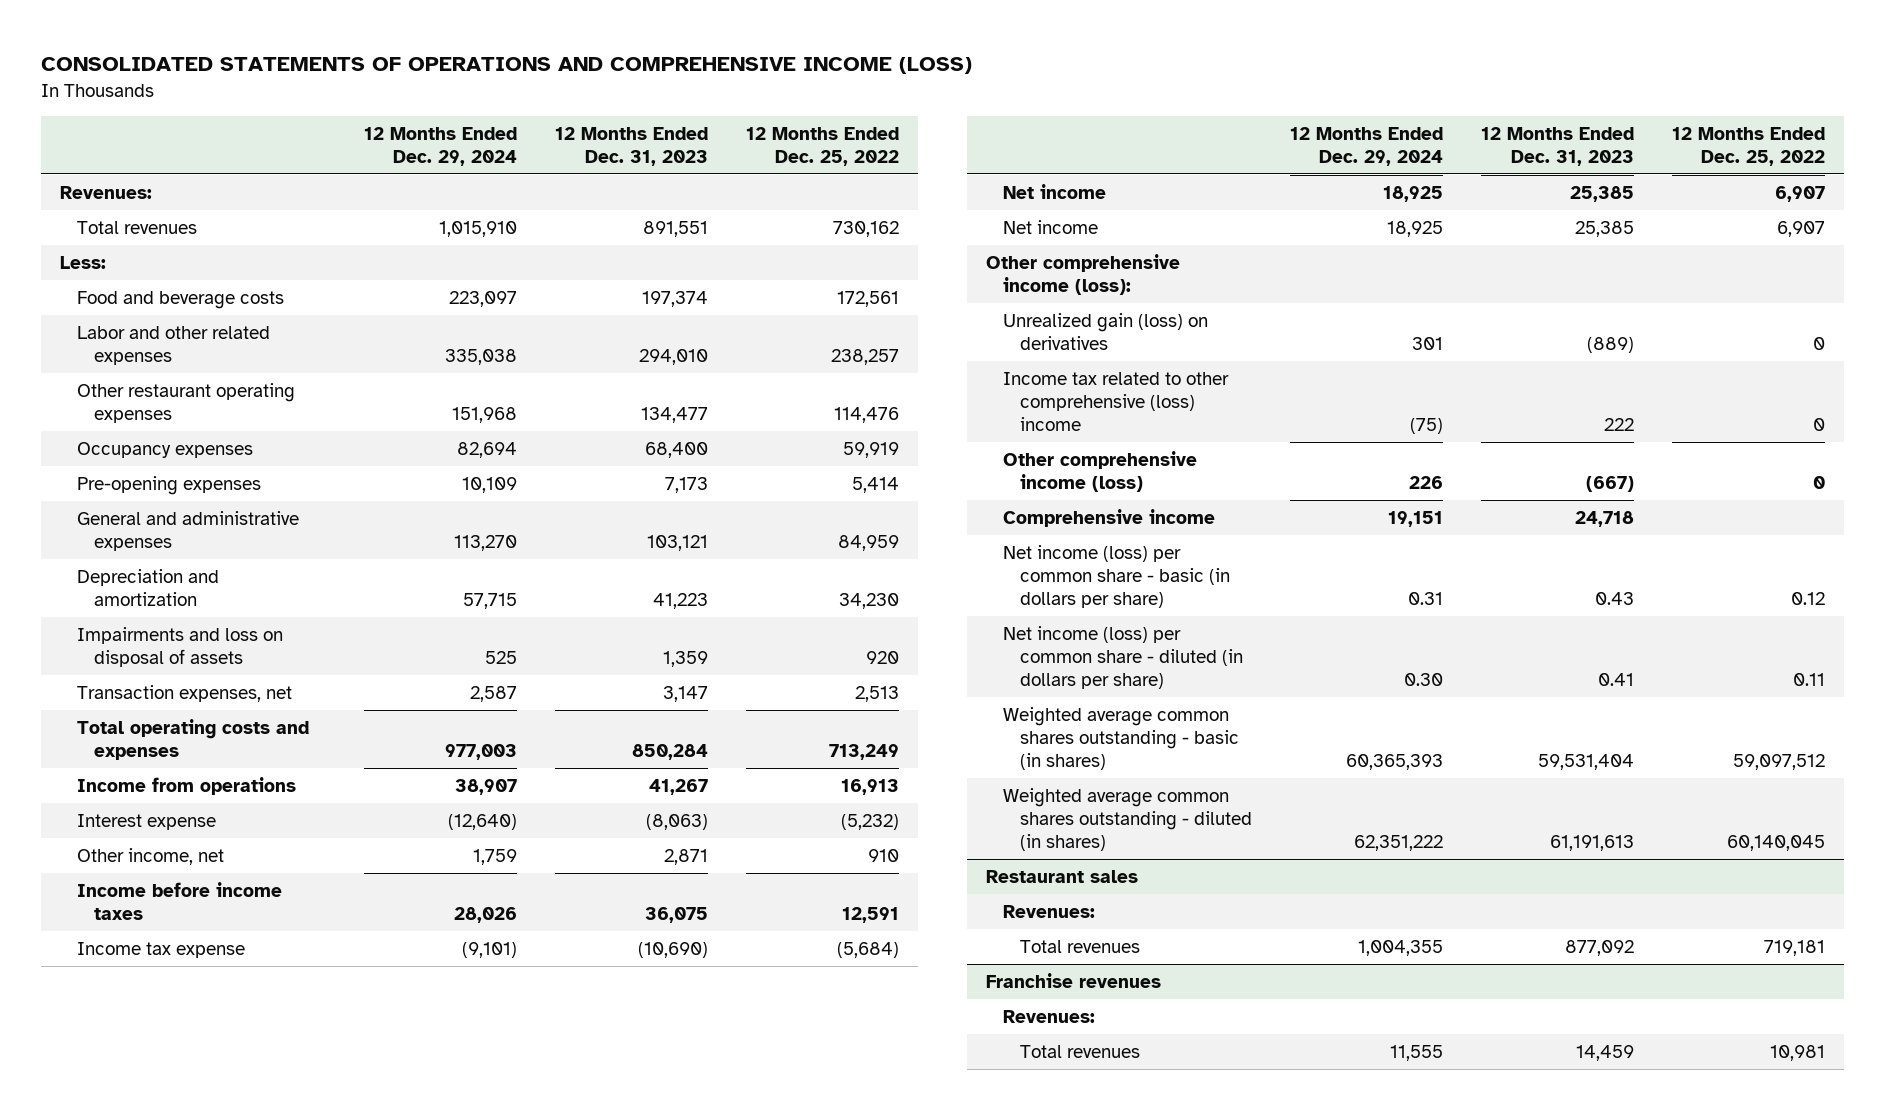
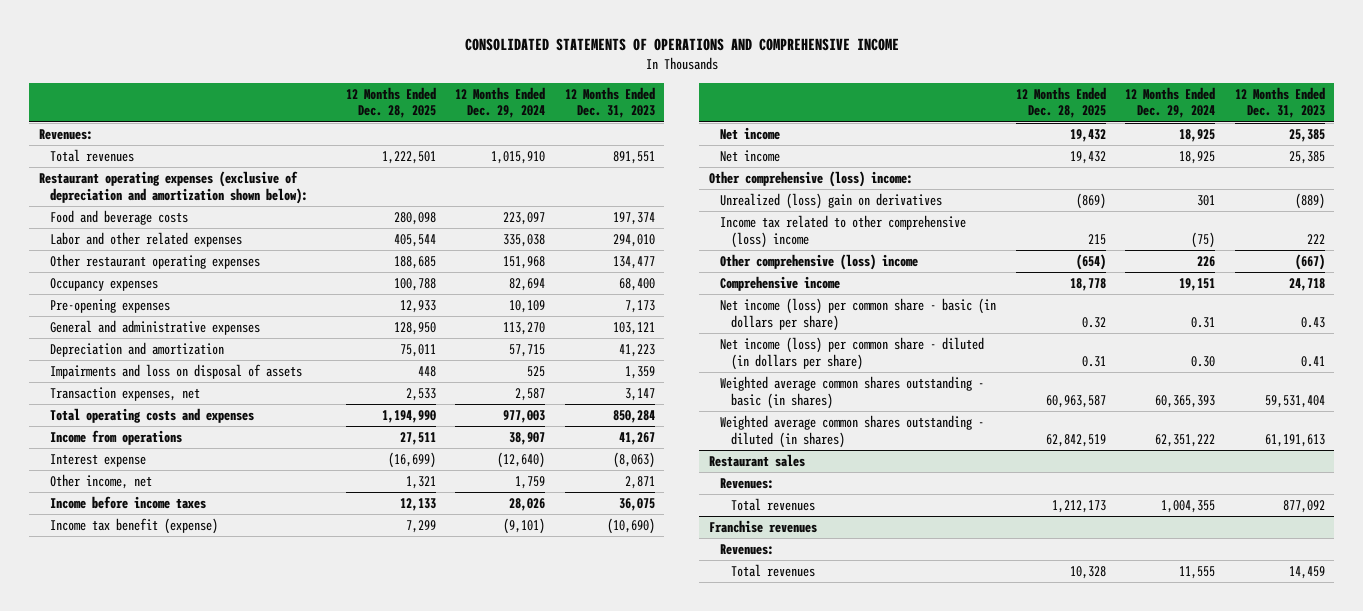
- CONSOLIDATED STATEMENTS OF OPERATIONS AND COMPREHENSIVE INCOME (LOSS)
+ CONSOLIDATED STATEMENTS OF OPERATIONS AND COMPREHENSIVE INCOME
- | 12 Months Ended Dec. 29, 2024 | 12 Months Ended Dec. 31, 2023 | 12 Months Ended Dec. 25, 2022
+ | 12 Months Ended Dec. 28, 2025 | 12 Months Ended Dec. 29, 2024 | 12 Months Ended Dec. 31, 2023
- Less:
+ Restaurant operating expenses (exclusive of depreciation and amortization shown below):
- Income tax expense | (9,101) | (10,690) | (5,684)
+ Income tax benefit (expense) | 7,299 | (9,101) | (10,690)
- Other comprehensive income (loss):
- Unrealized gain (loss) on derivatives | 301 | (889) | 0
+ Other comprehensive (loss) income:
+ Unrealized (loss) gain on derivatives | (869) | 301 | (889)
- Other comprehensive income (loss) | 226 | (667) | 0
+ Other comprehensive (loss) income | (654) | 226 | (667)

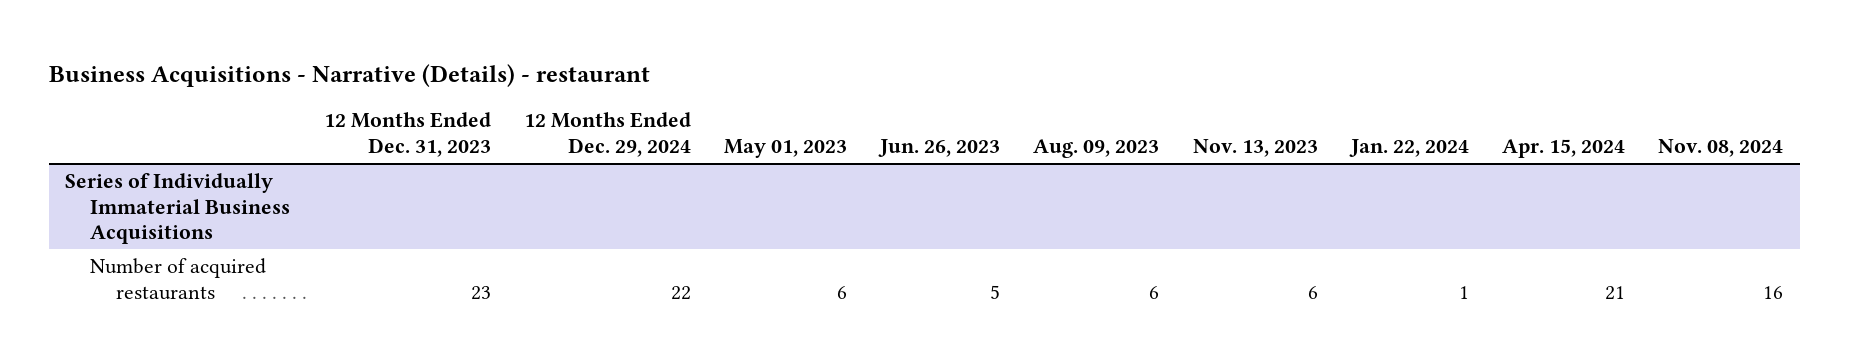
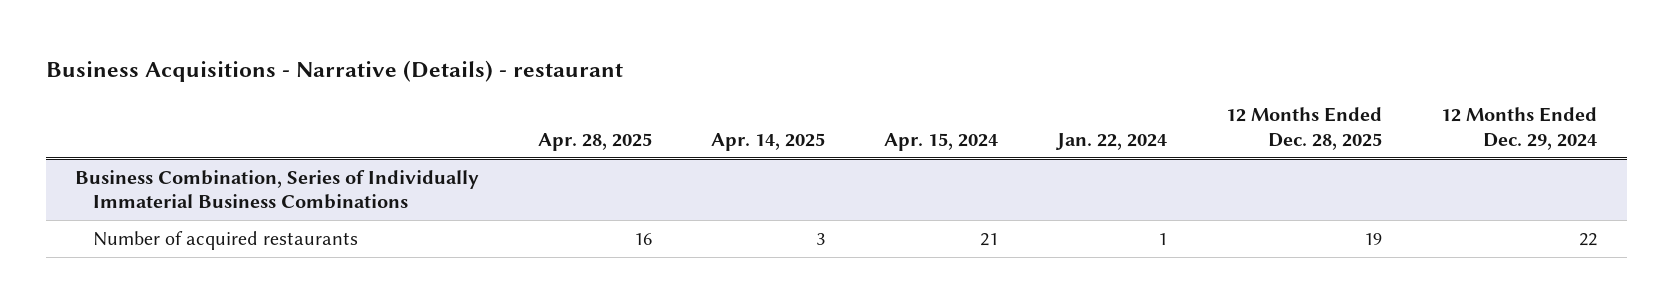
- | 12 Months Ended Dec. 31, 2023 | 12 Months Ended Dec. 29, 2024 | May 01, 2023 | Jun. 26, 2023 | Aug. 09, 2023 | Nov. 13, 2023 | Jan. 22, 2024 | Apr. 15, 2024 | Nov. 08, 2024
+ | Apr. 28, 2025 | Apr. 14, 2025 | Apr. 15, 2024 | Jan. 22, 2024 | 12 Months Ended Dec. 28, 2025 | 12 Months Ended Dec. 29, 2024
- Series of Individually Immaterial Business Acquisitions
+ Business Combination, Series of Individually Immaterial Business Combinations

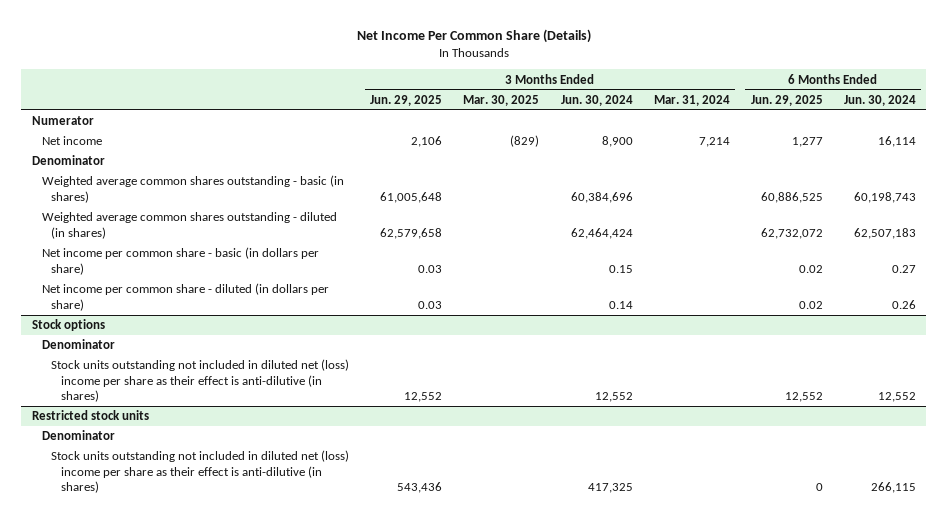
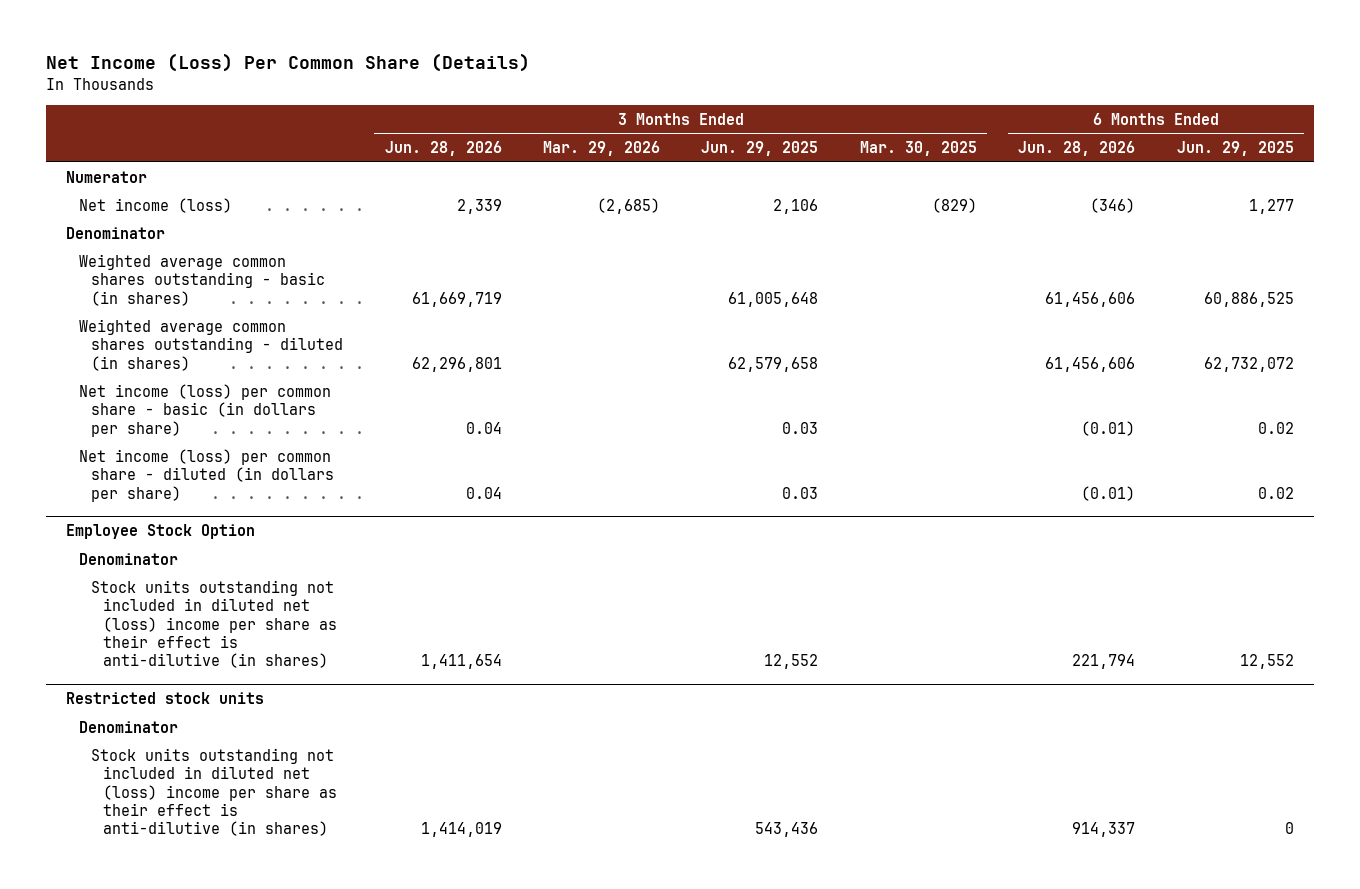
- Net Income Per Common Share (Details)
+ Net Income (Loss) Per Common Share (Details)
- | 3 Months Ended Jun. 29, 2025 | 3 Months Ended Mar. 30, 2025 | 3 Months Ended Jun. 30, 2024 | 3 Months Ended Mar. 31, 2024 | 6 Months Ended Jun. 29, 2025 | 6 Months Ended Jun. 30, 2024
+ | 3 Months Ended Jun. 28, 2026 | 3 Months Ended Mar. 29, 2026 | 3 Months Ended Jun. 29, 2025 | 3 Months Ended Mar. 30, 2025 | 6 Months Ended Jun. 28, 2026 | 6 Months Ended Jun. 29, 2025
- Net income | 2,106 | (829) | 8,900 | 7,214 | 1,277 | 16,114
+ Net income (loss) | 2,339 | (2,685) | 2,106 | (829) | (346) | 1,277
- Net income per common share - basic (in dollars per share) | 0.03 | | 0.15 | | 0.02 | 0.27
- Net income per common share - diluted (in dollars per share) | 0.03 | | 0.14 | | 0.02 | 0.26
- Stock options
+ Net income (loss) per common share - basic (in dollars per share) | 0.04 | | 0.03 | | (0.01) | 0.02
+ Net income (loss) per common share - diluted (in dollars per share) | 0.04 | | 0.03 | | (0.01) | 0.02
+ Employee Stock Option

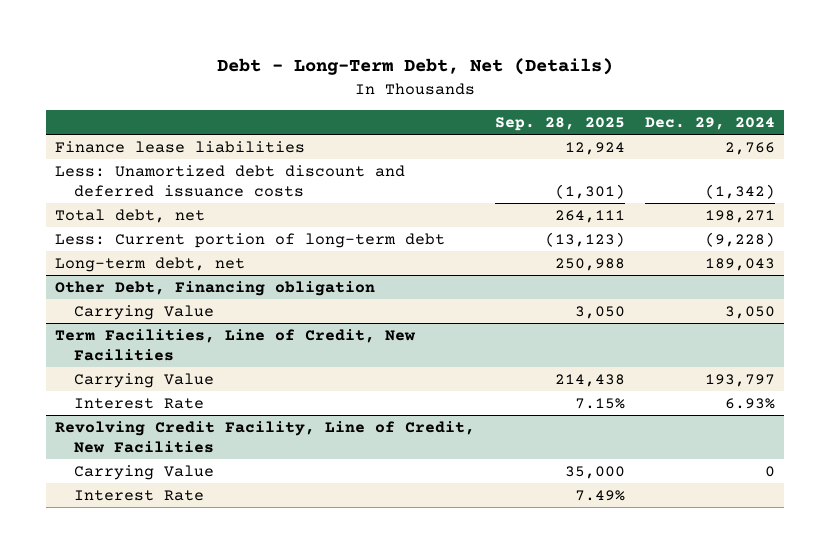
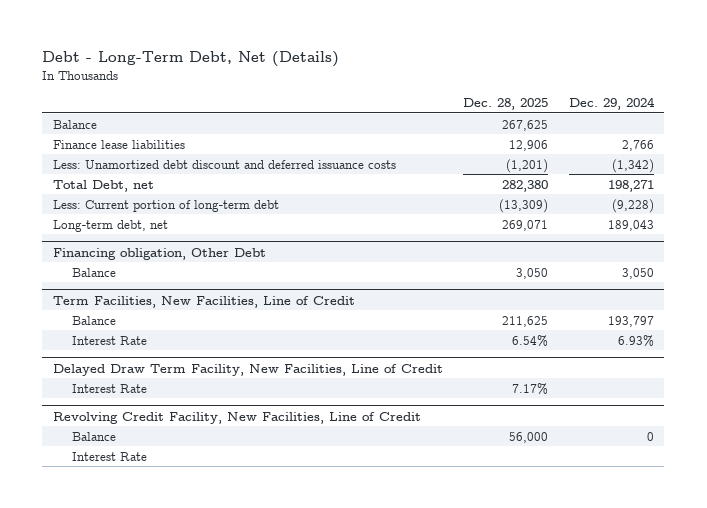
- | Sep. 28, 2025 | Dec. 29, 2024
+ | Dec. 28, 2025 | Dec. 29, 2024
+ Balance | 267,625 |
- Total debt, net | 264,111 | 198,271
+ Total Debt, net | 282,380 | 198,271
- Other Debt, Financing obligation
- Carrying Value | 3,050 | 3,050
- Term Facilities, Line of Credit, New Facilities
- Carrying Value | 214,438 | 193,797
+ Financing obligation, Other Debt
+ Balance | 3,050 | 3,050
+ Term Facilities, New Facilities, Line of Credit
+ Balance | 211,625 | 193,797
- Revolving Credit Facility, Line of Credit, New Facilities
- Carrying Value | 35,000 | 0
+ Delayed Draw Term Facility, New Facilities, Line of Credit
+ Revolving Credit Facility, New Facilities, Line of Credit
+ Balance | 56,000 | 0
+ Interest Rate

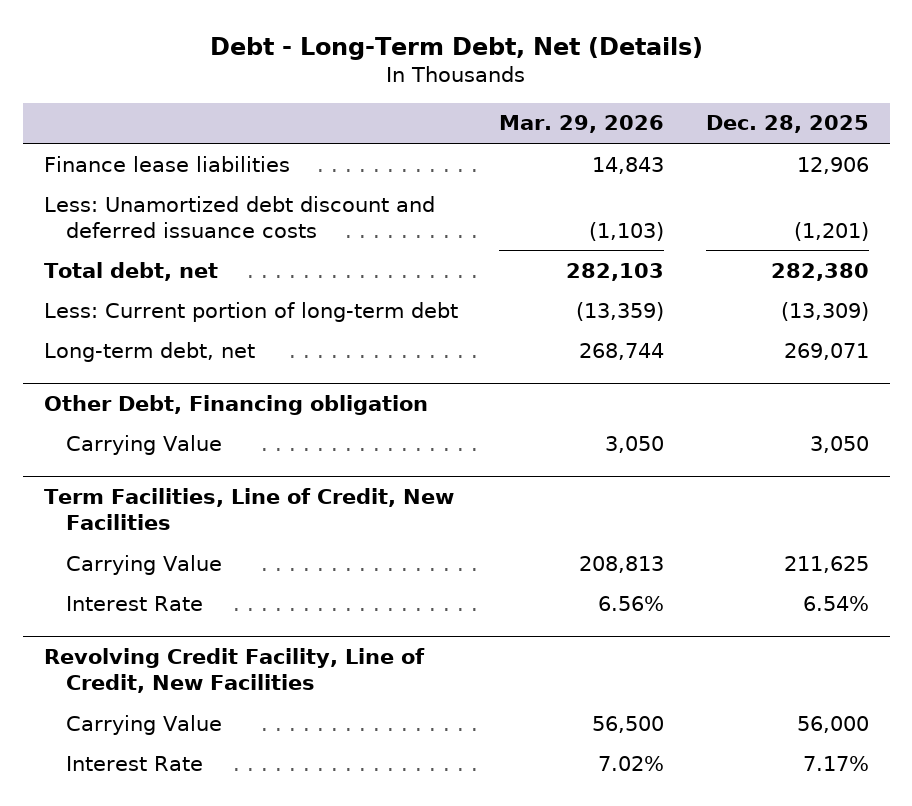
- | Dec. 28, 2025 | Dec. 29, 2024
+ | Mar. 29, 2026 | Dec. 28, 2025
- Balance | 267,625 |
- Total Debt, net | 282,380 | 198,271
+ Total debt, net | 282,103 | 282,380
- Financing obligation, Other Debt
- Balance | 3,050 | 3,050
- Term Facilities, New Facilities, Line of Credit
- Balance | 211,625 | 193,797
+ Other Debt, Financing obligation
+ Carrying Value | 3,050 | 3,050
+ Term Facilities, Line of Credit, New Facilities
+ Carrying Value | 208,813 | 211,625
- Delayed Draw Term Facility, New Facilities, Line of Credit
+ Revolving Credit Facility, Line of Credit, New Facilities
+ Carrying Value | 56,500 | 56,000
- Revolving Credit Facility, New Facilities, Line of Credit
- Balance | 56,000 | 0
- Interest Rate

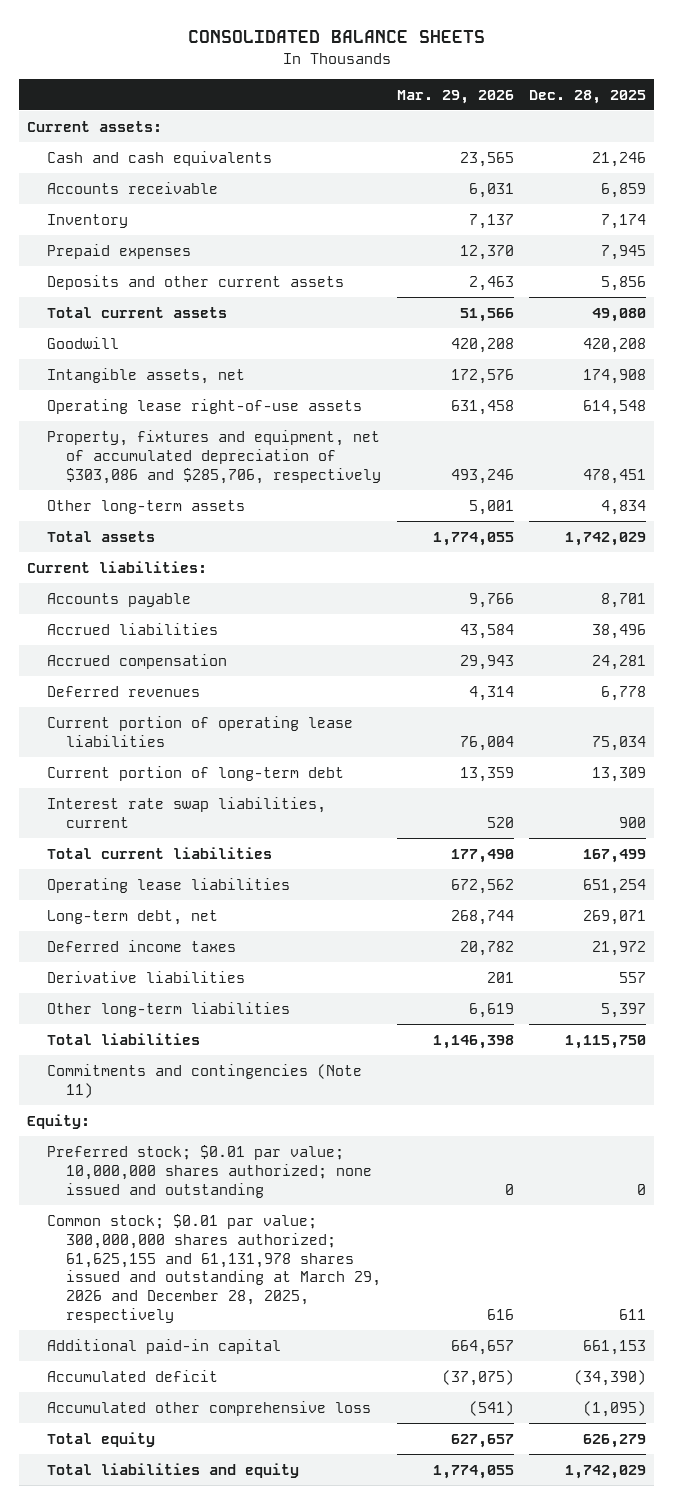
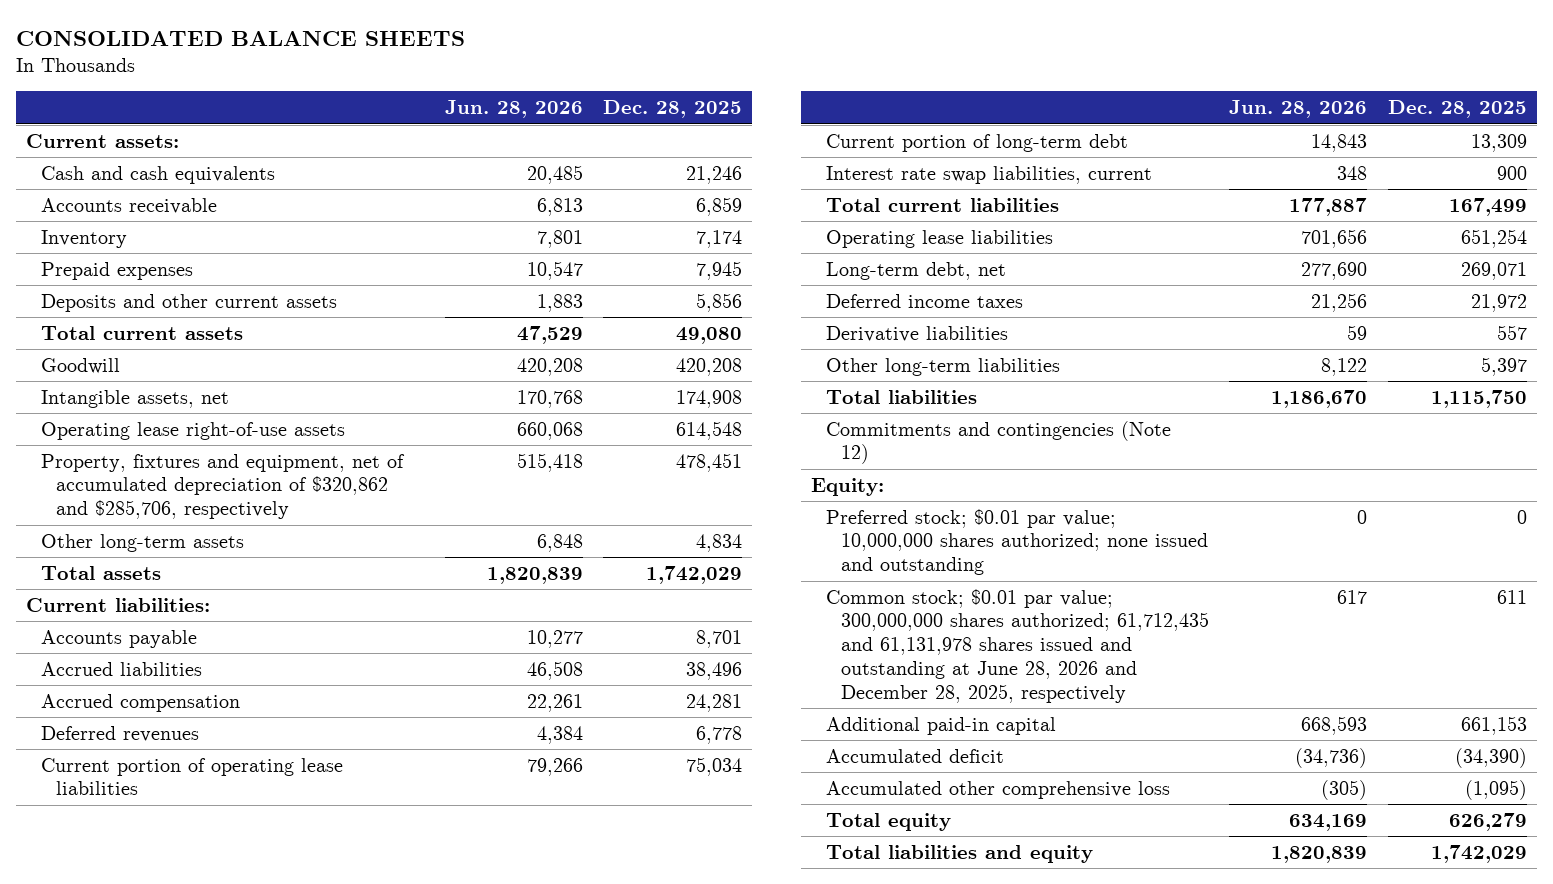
- | Mar. 29, 2026 | Dec. 28, 2025
+ | Jun. 28, 2026 | Dec. 28, 2025
- Property, fixtures and equipment, net of accumulated depreciation of $303,086 and $285,706, respectively | 493,246 | 478,451
+ Property, fixtures and equipment, net of accumulated depreciation of $320,862 and $285,706, respectively | 515,418 | 478,451
- Commitments and contingencies (Note 11)
+ Commitments and contingencies (Note 12)
- Common stock; $0.01 par value; 300,000,000 shares authorized; 61,625,155 and 61,131,978 shares issued and outstanding at March 29, 2026 and December 28, 2025, respectively | 616 | 611
+ Common stock; $0.01 par value; 300,000,000 shares authorized; 61,712,435 and 61,131,978 shares issued and outstanding at June 28, 2026 and December 28, 2025, respectively | 617 | 611

